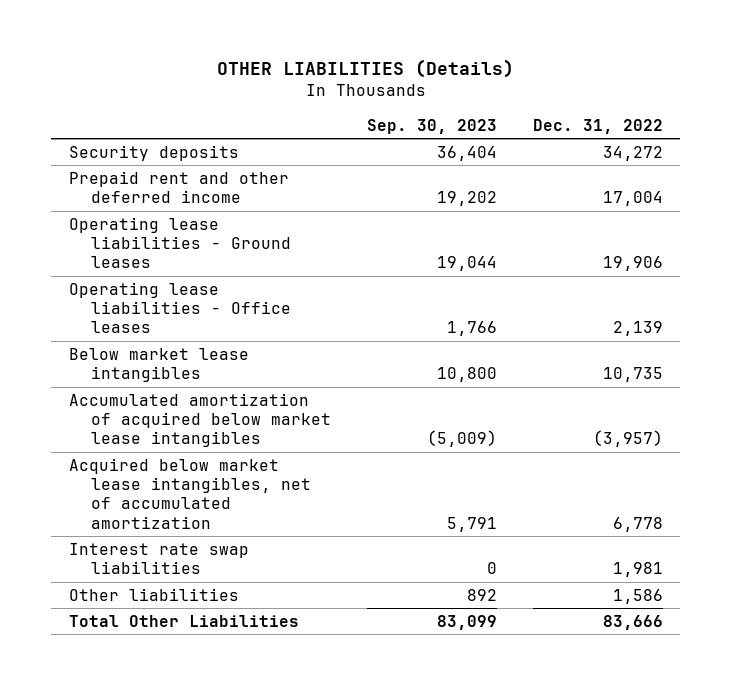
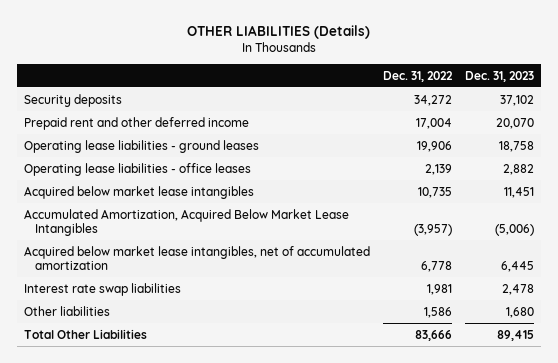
- | Sep. 30, 2023 | Dec. 31, 2022
+ | Dec. 31, 2022 | Dec. 31, 2023
- Operating lease liabilities - Ground leases | 19,044 | 19,906
- Operating lease liabilities - Office leases | 1,766 | 2,139
- Below market lease intangibles | 10,800 | 10,735
- Accumulated amortization of acquired below market lease intangibles | (5,009) | (3,957)
+ Operating lease liabilities - ground leases | 19,906 | 18,758
+ Operating lease liabilities - office leases | 2,139 | 2,882
+ Acquired below market lease intangibles | 10,735 | 11,451
+ Accumulated Amortization, Acquired Below Market Lease Intangibles | (3,957) | (5,006)

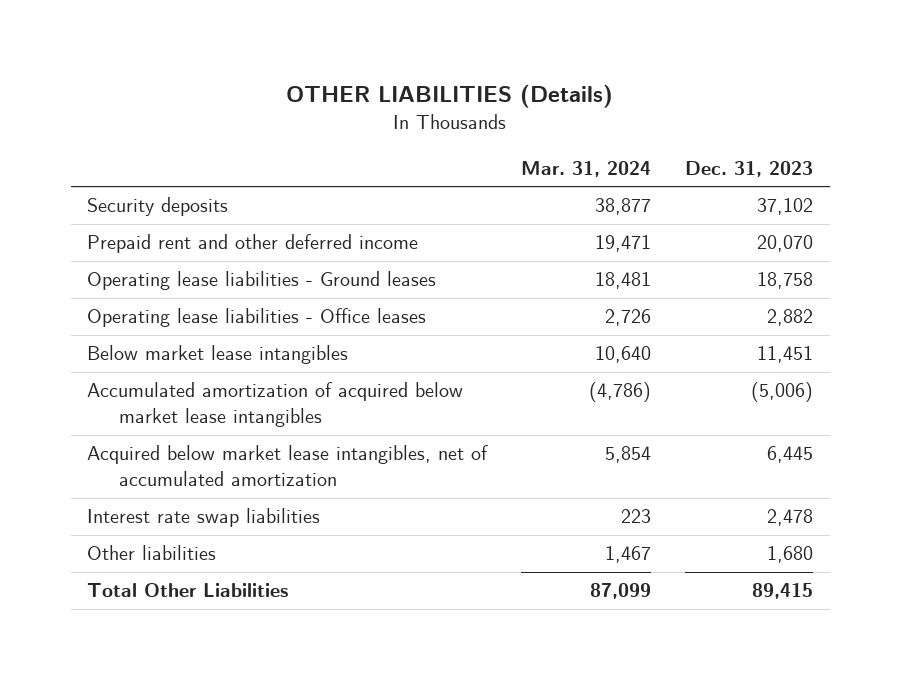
- | Dec. 31, 2022 | Dec. 31, 2023
+ | Mar. 31, 2024 | Dec. 31, 2023
- Operating lease liabilities - ground leases | 19,906 | 18,758
- Operating lease liabilities - office leases | 2,139 | 2,882
- Acquired below market lease intangibles | 10,735 | 11,451
- Accumulated Amortization, Acquired Below Market Lease Intangibles | (3,957) | (5,006)
+ Operating lease liabilities - Ground leases | 18,481 | 18,758
+ Operating lease liabilities - Office leases | 2,726 | 2,882
+ Below market lease intangibles | 10,640 | 11,451
+ Accumulated amortization of acquired below market lease intangibles | (4,786) | (5,006)

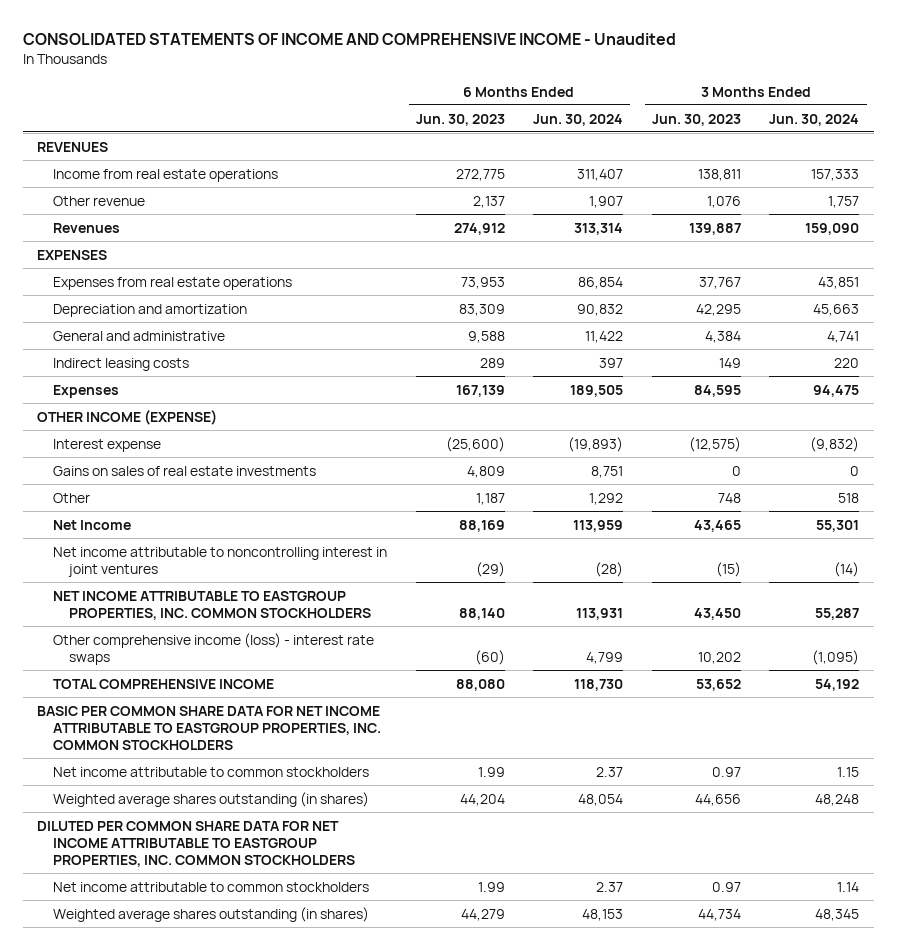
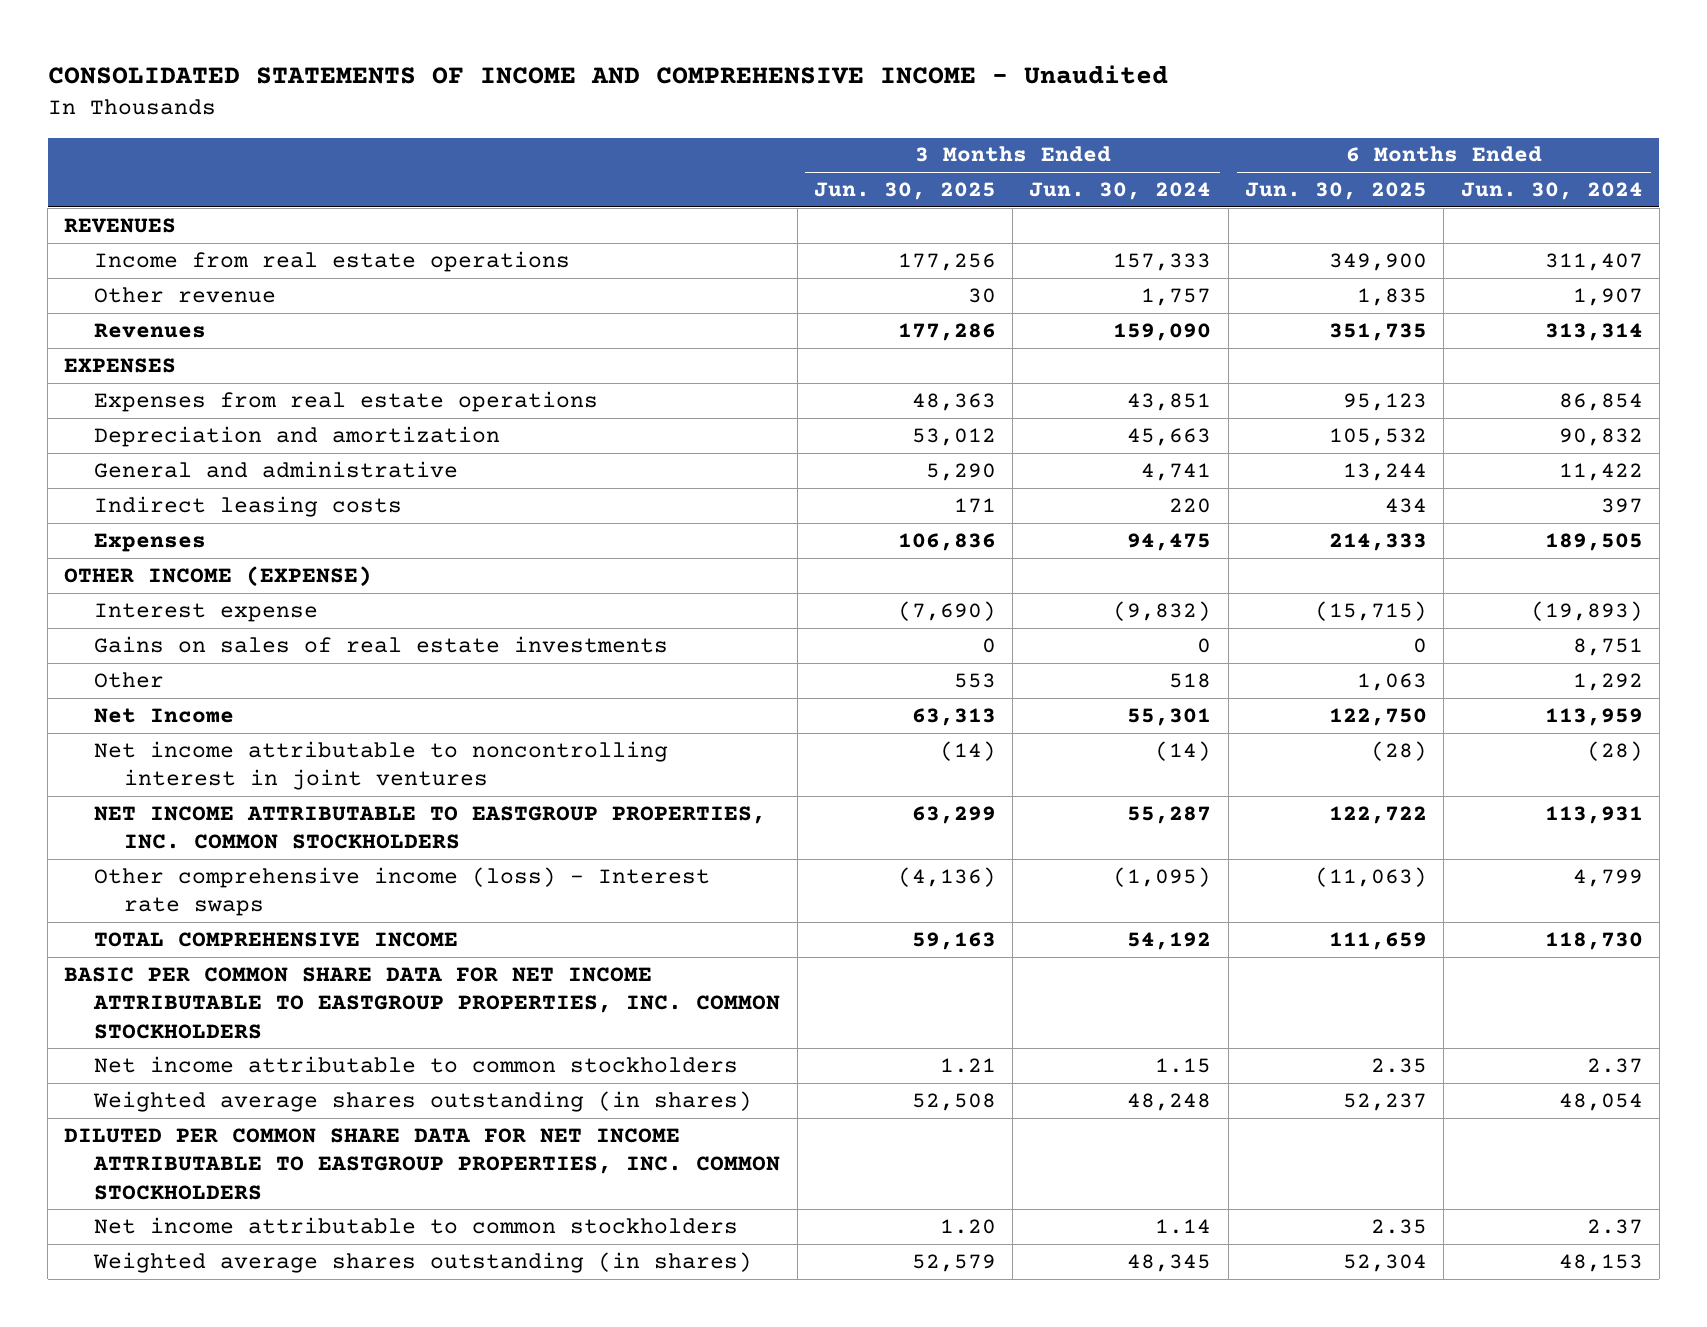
- | 6 Months Ended Jun. 30, 2023 | 6 Months Ended Jun. 30, 2024 | 3 Months Ended Jun. 30, 2023 | 3 Months Ended Jun. 30, 2024
+ | 3 Months Ended Jun. 30, 2025 | 3 Months Ended Jun. 30, 2024 | 6 Months Ended Jun. 30, 2025 | 6 Months Ended Jun. 30, 2024
- Other comprehensive income (loss) - interest rate swaps | (60) | 4,799 | 10,202 | (1,095)
+ Other comprehensive income (loss) - Interest rate swaps | (4,136) | (1,095) | (11,063) | 4,799

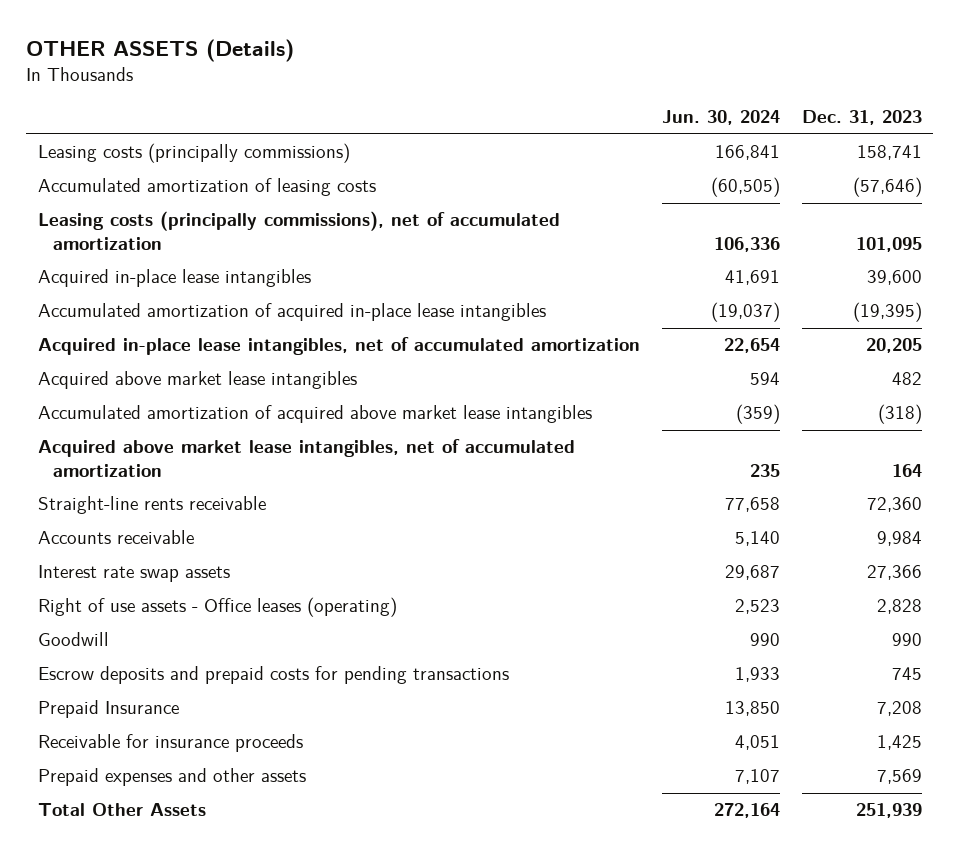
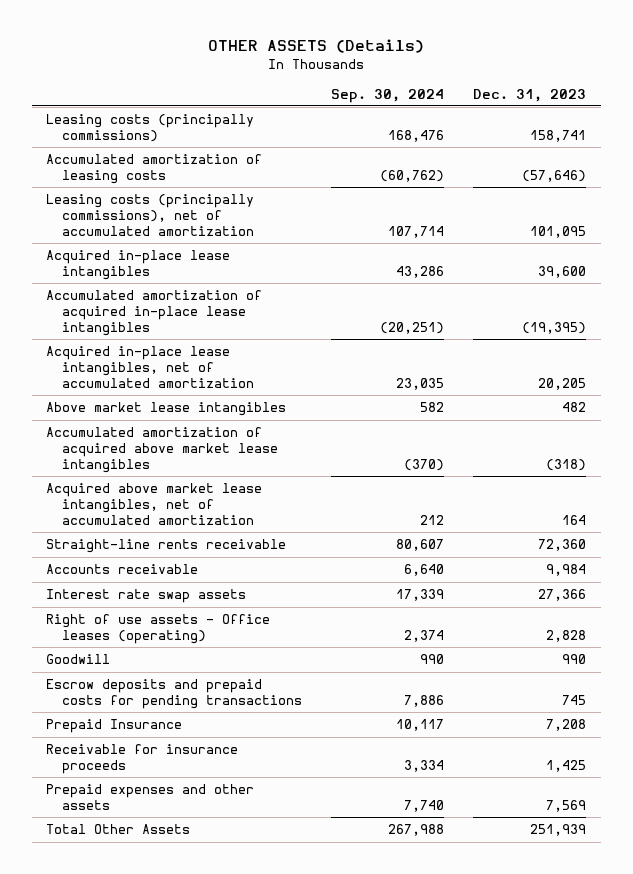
- | Jun. 30, 2024 | Dec. 31, 2023
+ | Sep. 30, 2024 | Dec. 31, 2023
- Acquired above market lease intangibles | 594 | 482
+ Above market lease intangibles | 582 | 482

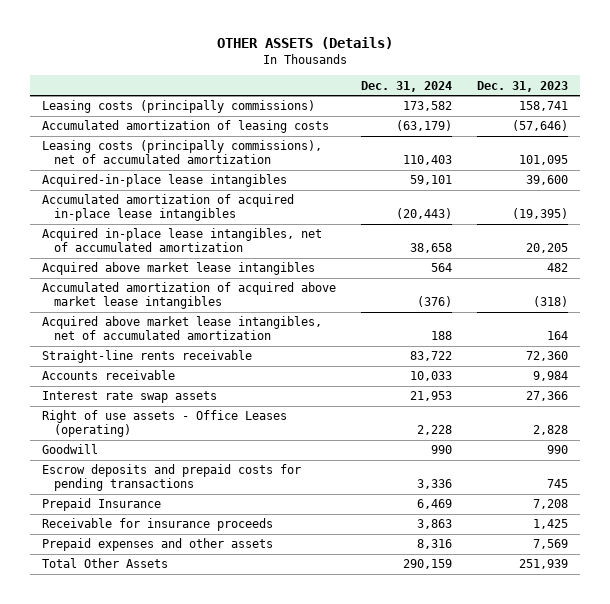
- | Sep. 30, 2024 | Dec. 31, 2023
+ | Dec. 31, 2024 | Dec. 31, 2023
- Acquired in-place lease intangibles | 43,286 | 39,600
+ Acquired-in-place lease intangibles | 59,101 | 39,600
- Above market lease intangibles | 582 | 482
+ Acquired above market lease intangibles | 564 | 482
- Right of use assets - Office leases (operating) | 2,374 | 2,828
+ Right of use assets - Office Leases (operating) | 2,228 | 2,828

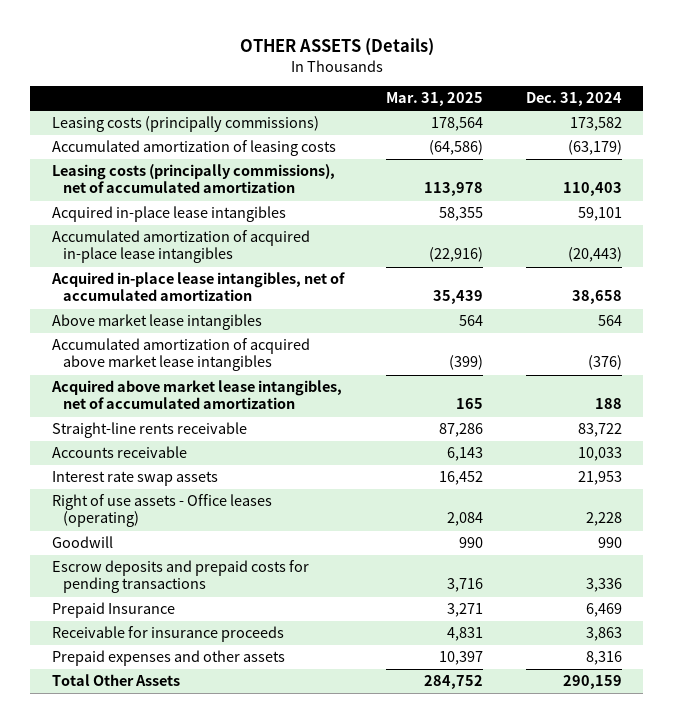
- | Dec. 31, 2024 | Dec. 31, 2023
+ | Mar. 31, 2025 | Dec. 31, 2024
- Acquired-in-place lease intangibles | 59,101 | 39,600
+ Acquired in-place lease intangibles | 58,355 | 59,101
- Acquired above market lease intangibles | 564 | 482
+ Above market lease intangibles | 564 | 564
- Right of use assets - Office Leases (operating) | 2,228 | 2,828
+ Right of use assets - Office leases (operating) | 2,084 | 2,228

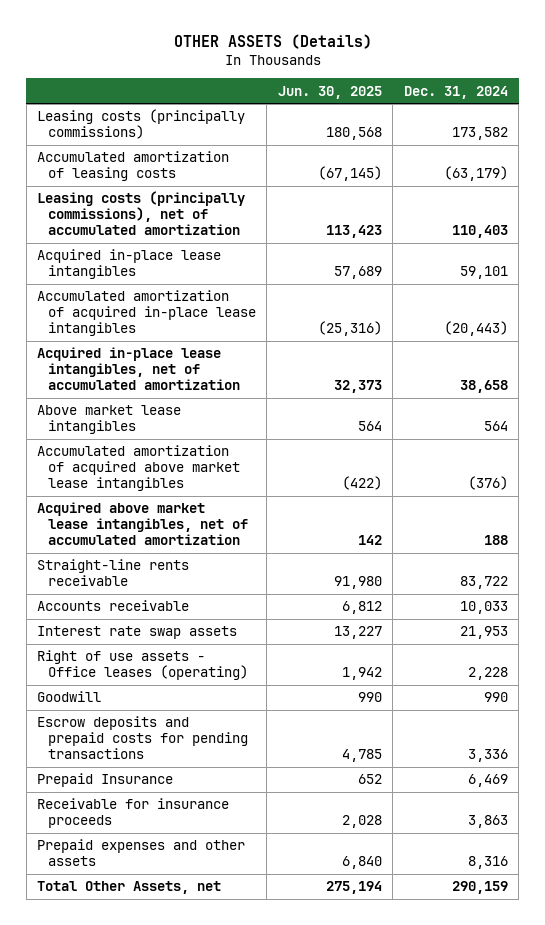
- | Mar. 31, 2025 | Dec. 31, 2024
+ | Jun. 30, 2025 | Dec. 31, 2024
- Total Other Assets | 284,752 | 290,159
+ Total Other Assets, net | 275,194 | 290,159

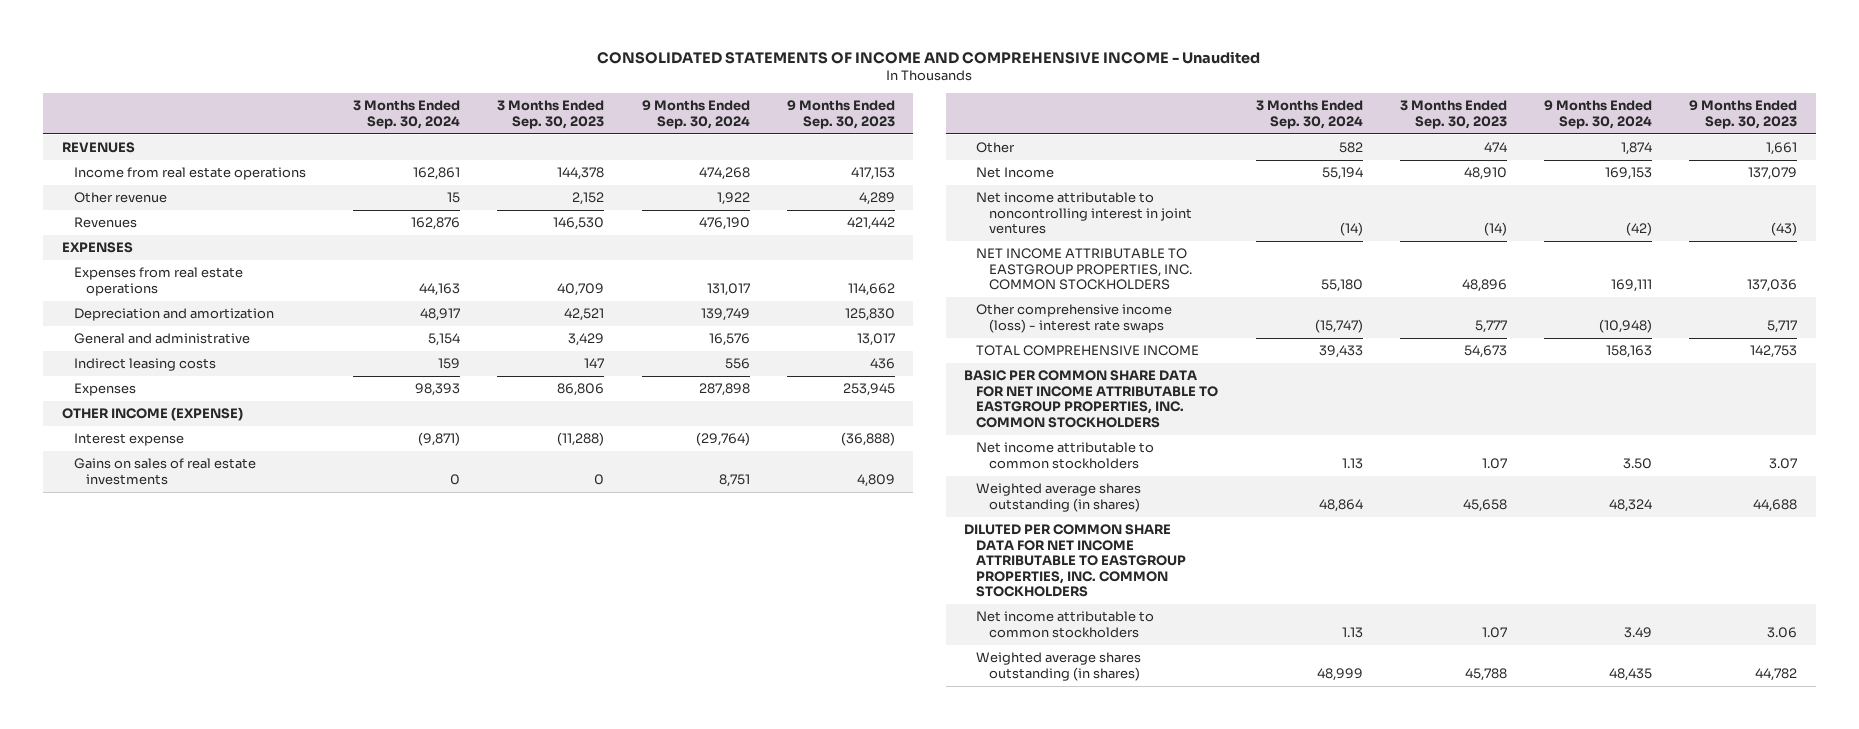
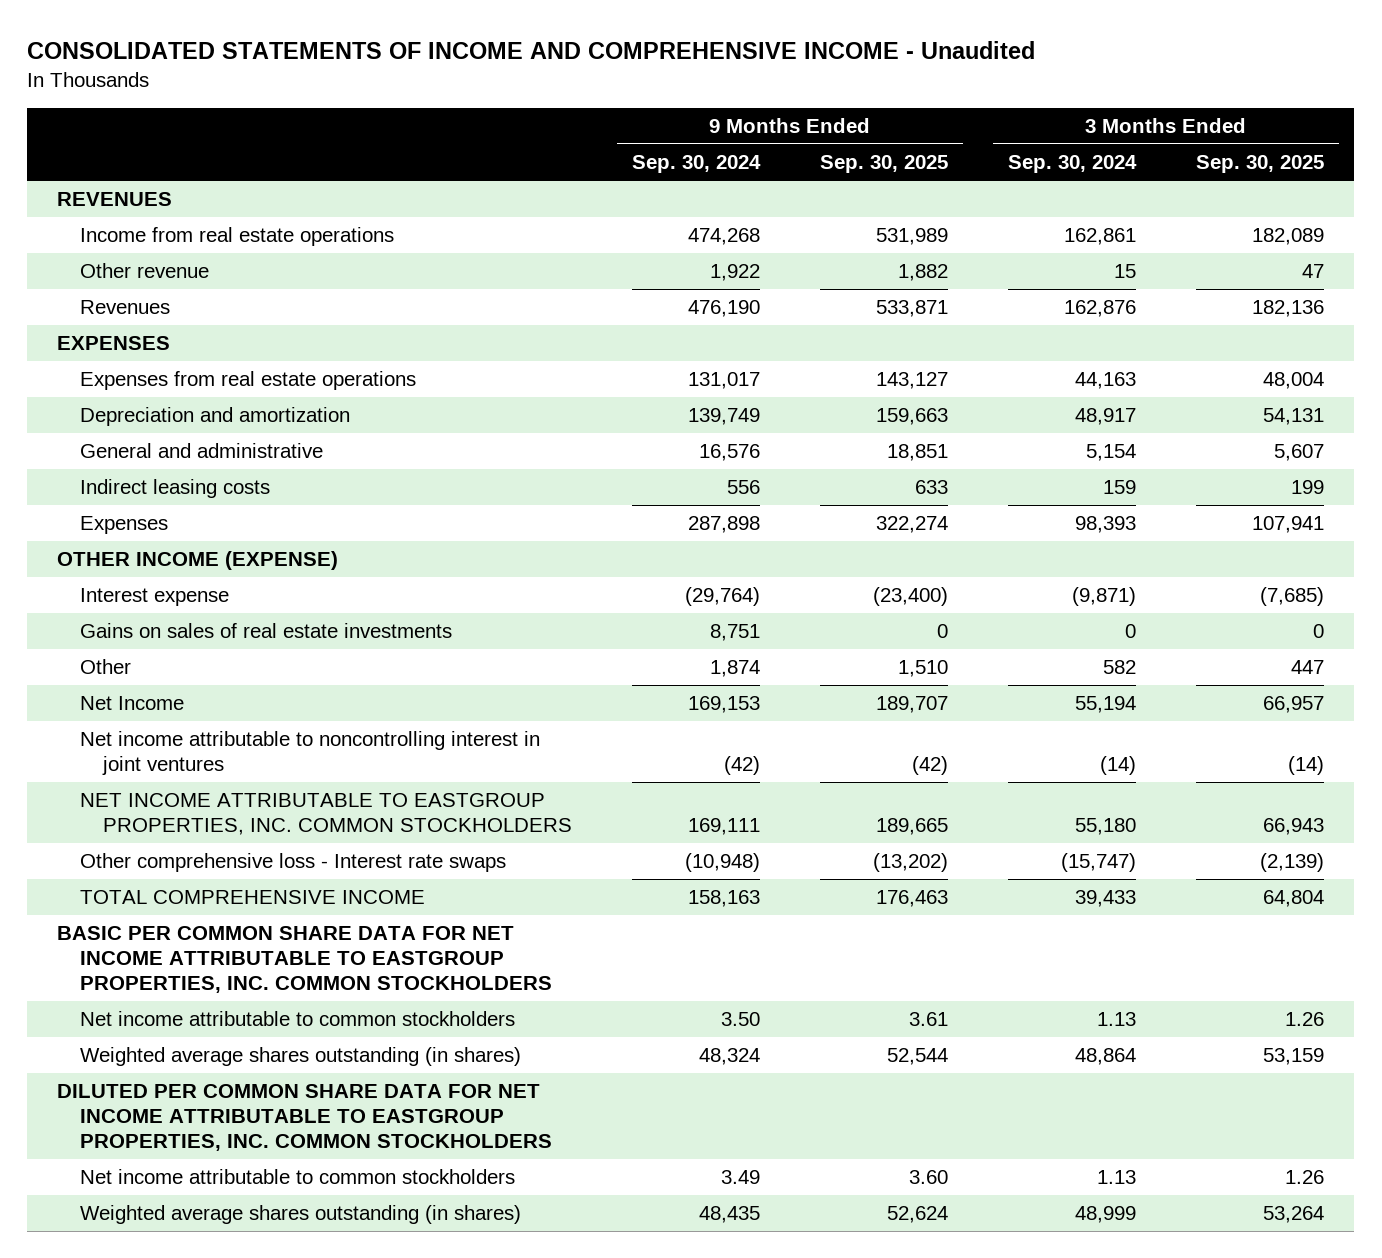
- | 3 Months Ended Sep. 30, 2024 | 3 Months Ended Sep. 30, 2023 | 9 Months Ended Sep. 30, 2024 | 9 Months Ended Sep. 30, 2023
+ | 9 Months Ended Sep. 30, 2024 | 9 Months Ended Sep. 30, 2025 | 3 Months Ended Sep. 30, 2024 | 3 Months Ended Sep. 30, 2025
- Other comprehensive income (loss) - interest rate swaps | (15,747) | 5,777 | (10,948) | 5,717
+ Other comprehensive loss - Interest rate swaps | (10,948) | (13,202) | (15,747) | (2,139)

